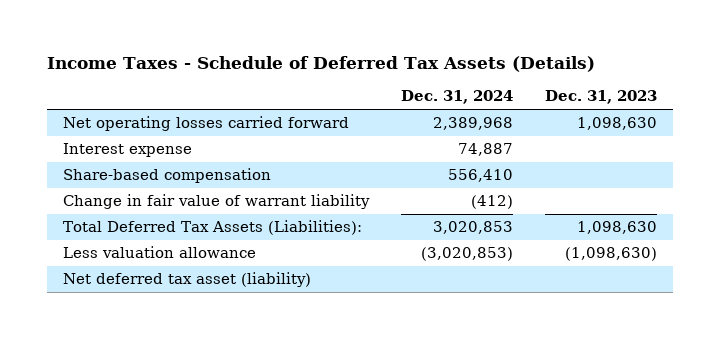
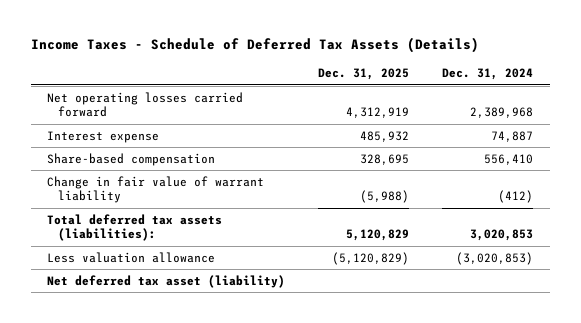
- | Dec. 31, 2024 | Dec. 31, 2023
+ | Dec. 31, 2025 | Dec. 31, 2024
- Total Deferred Tax Assets (Liabilities): | 3,020,853 | 1,098,630
+ Total deferred tax assets (liabilities): | 5,120,829 | 3,020,853

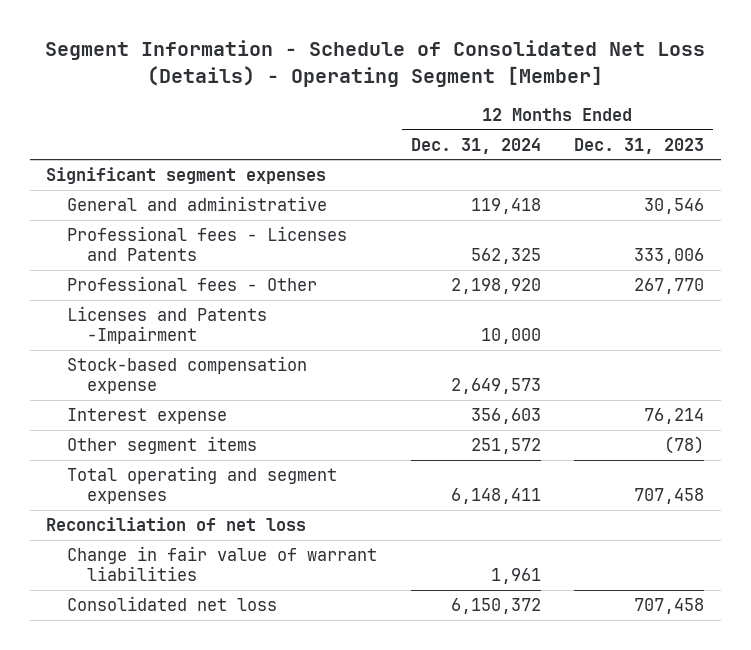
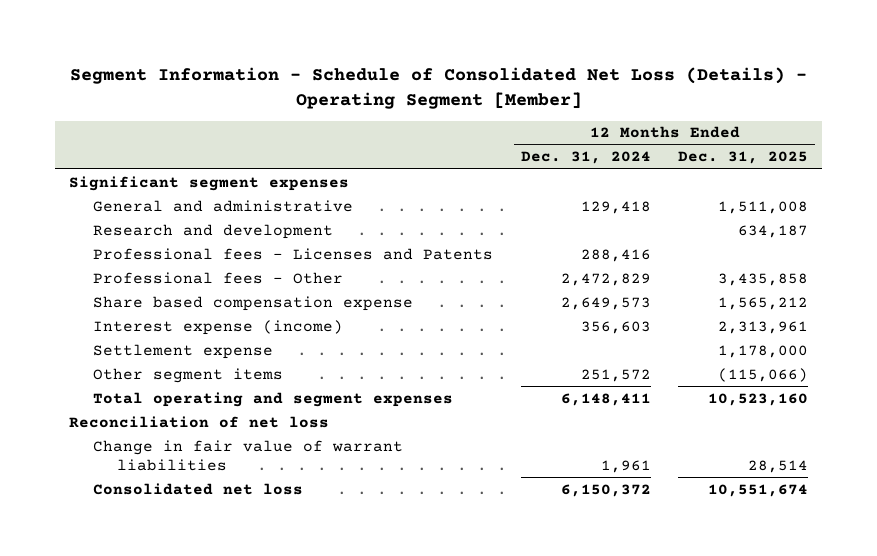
- | 12 Months Ended Dec. 31, 2024 | 12 Months Ended Dec. 31, 2023
+ | 12 Months Ended Dec. 31, 2024 | 12 Months Ended Dec. 31, 2025
- General and administrative | 119,418 | 30,546
- Professional fees - Licenses and Patents | 562,325 | 333,006
- Professional fees - Other | 2,198,920 | 267,770
- Licenses and Patents -Impairment | 10,000 |
- Stock-based compensation expense | 2,649,573 |
- Interest expense | 356,603 | 76,214
+ General and administrative | 129,418 | 1,511,008
+ Research and development | | 634,187
+ Professional fees - Licenses and Patents | 288,416 |
+ Professional fees - Other | 2,472,829 | 3,435,858
+ Share based compensation expense | 2,649,573 | 1,565,212
+ Interest expense (income) | 356,603 | 2,313,961
+ Settlement expense | | 1,178,000

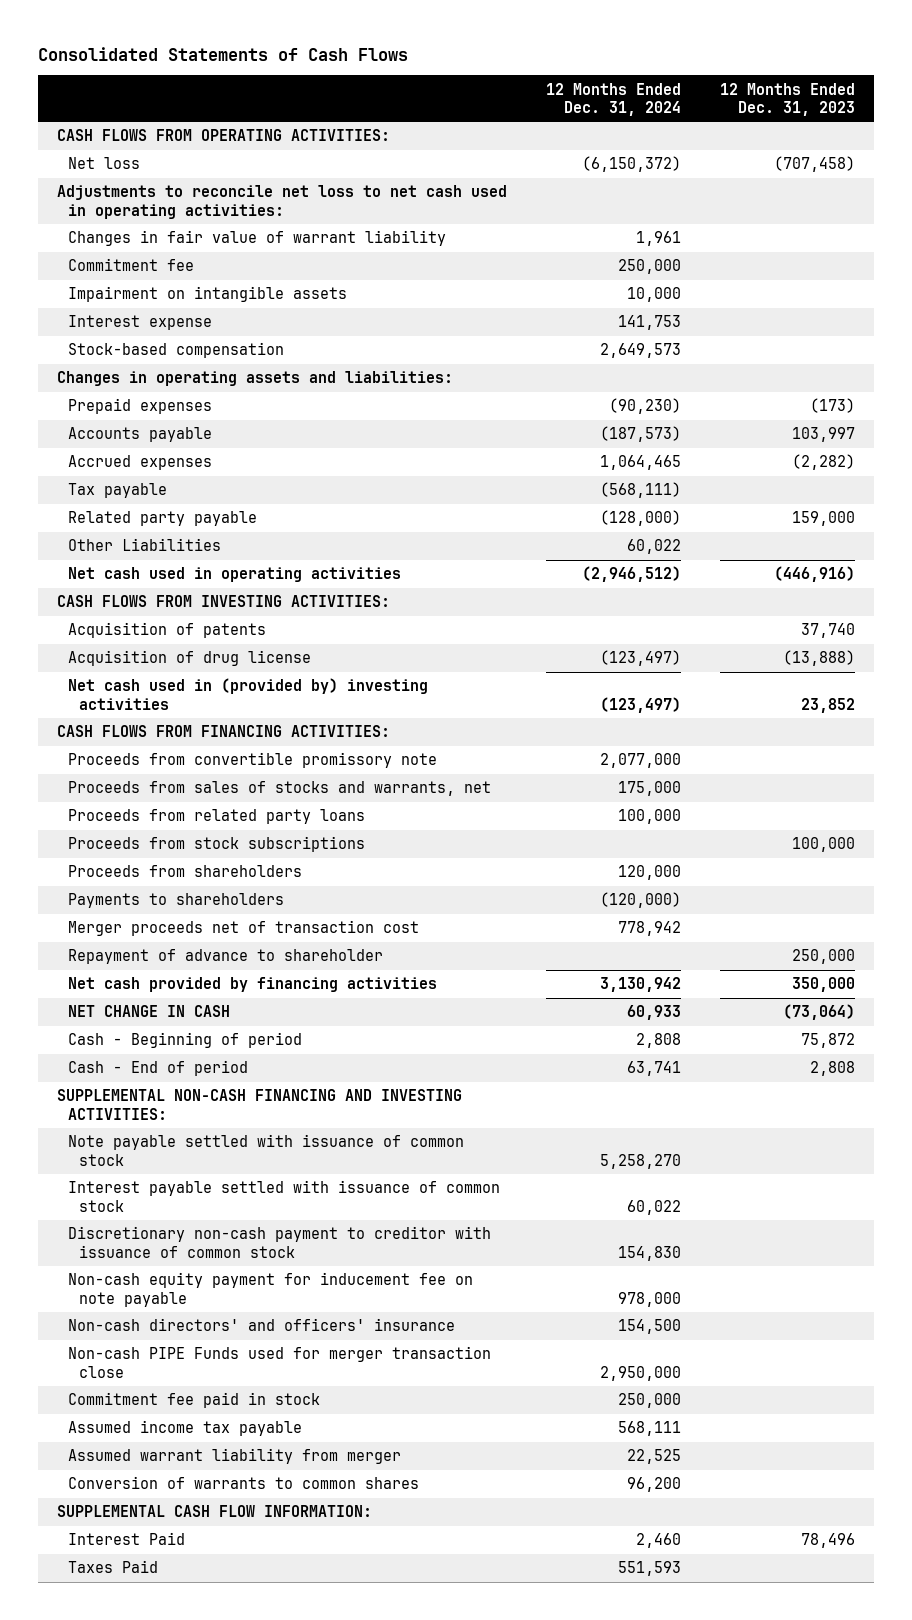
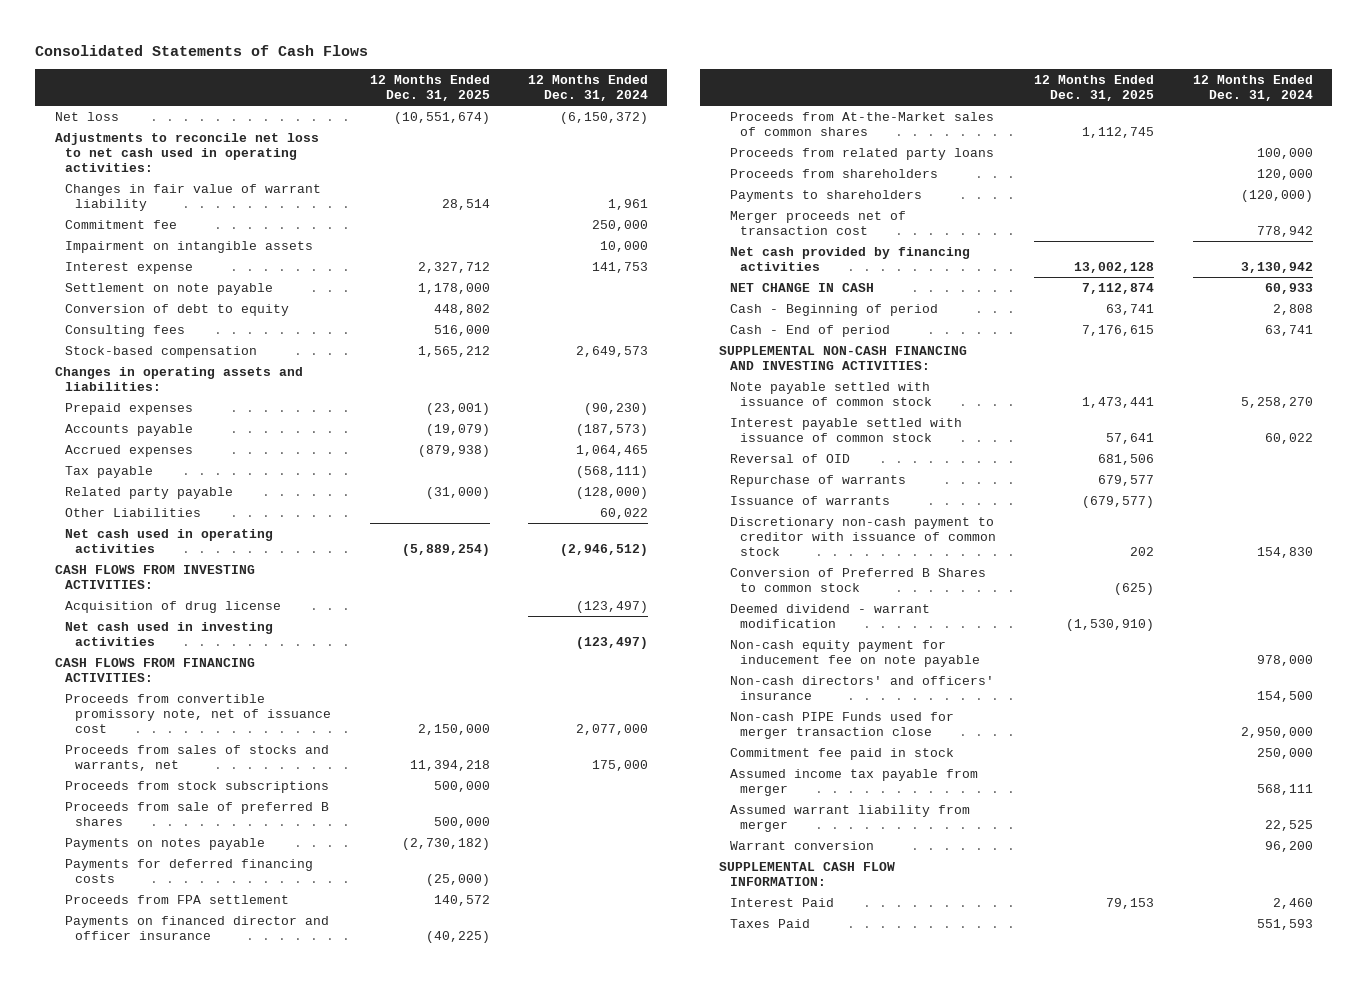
- | 12 Months Ended Dec. 31, 2024 | 12 Months Ended Dec. 31, 2023
+ | 12 Months Ended Dec. 31, 2025 | 12 Months Ended Dec. 31, 2024
- CASH FLOWS FROM OPERATING ACTIVITIES:
+ Settlement on note payable | 1,178,000 |
+ Conversion of debt to equity | 448,802 |
+ Consulting fees | 516,000 |
- Acquisition of patents | | 37,740
- Net cash used in (provided by) investing activities | (123,497) | 23,852
+ Net cash used in investing activities | | (123,497)
- Proceeds from convertible promissory note | 2,077,000 |
+ Proceeds from convertible promissory note, net of issuance cost | 2,150,000 | 2,077,000
+ Proceeds from sale of preferred B shares | 500,000 |
+ Payments on notes payable | (2,730,182) |
+ Payments for deferred financing costs | (25,000) |
+ Proceeds from FPA settlement | 140,572 |
+ Payments on financed director and officer insurance | (40,225) |
+ Proceeds from At-the-Market sales of common shares | 1,112,745 |
moved down: Proceeds from related party loans | | 100,000
- Repayment of advance to shareholder | | 250,000
+ Reversal of OID | 681,506 |
+ Repurchase of warrants | 679,577 |
+ Issuance of warrants | (679,577) |
+ Conversion of Preferred B Shares to common stock | (625) |
+ Deemed dividend - warrant modification | (1,530,910) |
- Assumed income tax payable | 568,111 |
+ Assumed income tax payable from merger | | 568,111
- Conversion of warrants to common shares | 96,200 |
+ Warrant conversion | | 96,200

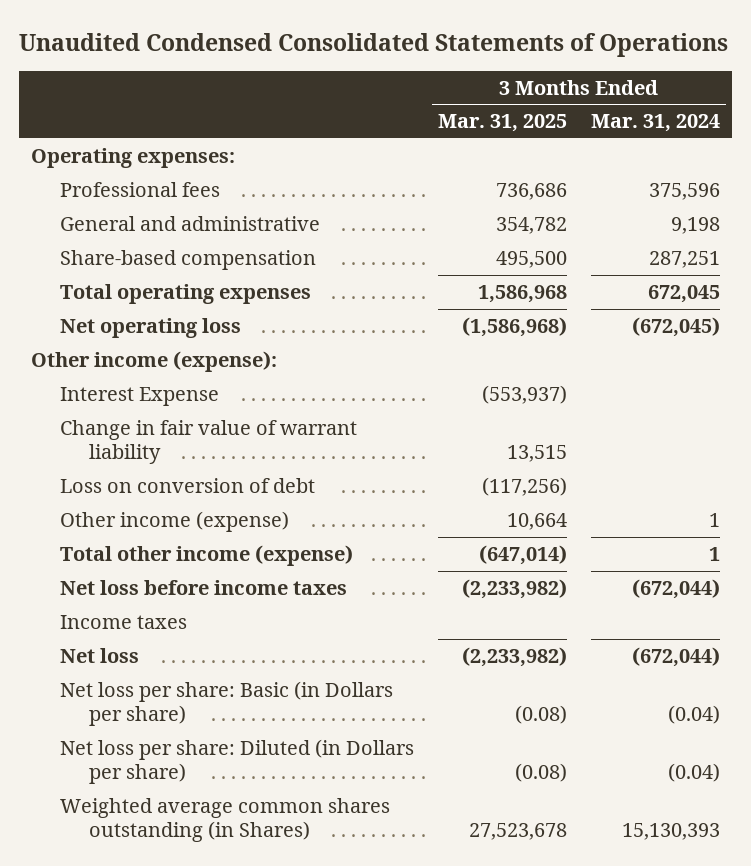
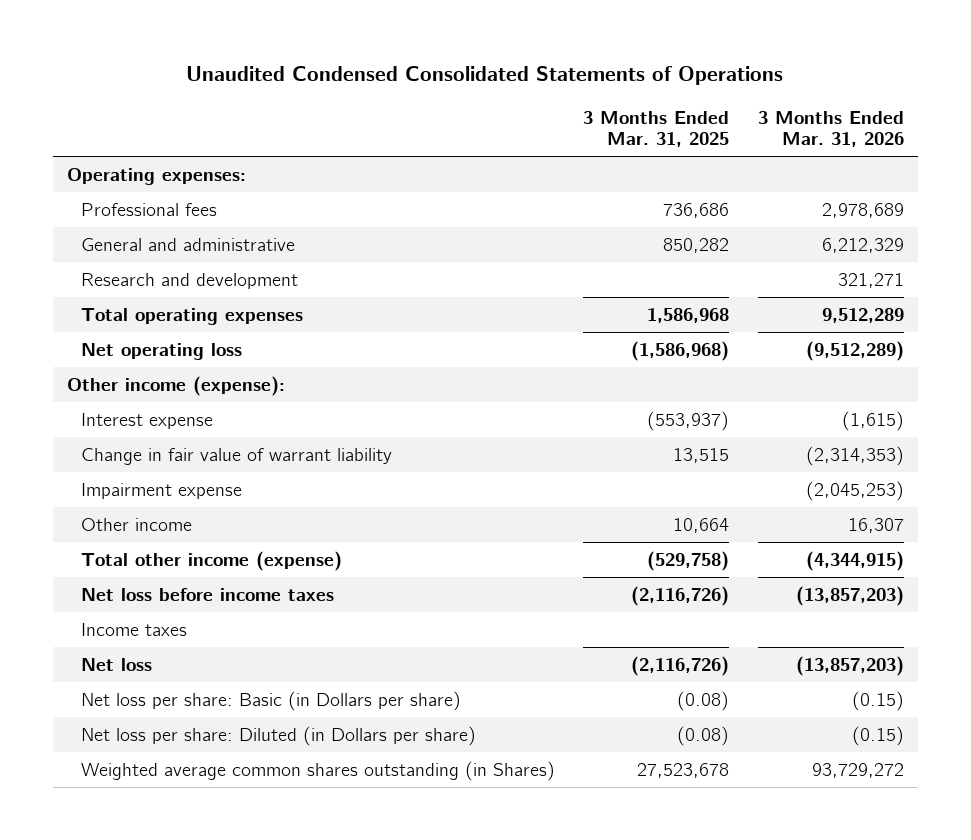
- | 3 Months Ended Mar. 31, 2025 | 3 Months Ended Mar. 31, 2024
+ | 3 Months Ended Mar. 31, 2025 | 3 Months Ended Mar. 31, 2026
- General and administrative | 354,782 | 9,198
- Share-based compensation | 495,500 | 287,251
+ General and administrative | 850,282 | 6,212,329
+ Research and development | | 321,271
- Interest Expense | (553,937) |
+ Interest expense | (553,937) | (1,615)
- Loss on conversion of debt | (117,256) |
- Other income (expense) | 10,664 | 1
- Total other income (expense) | (647,014) | 1
- Net loss before income taxes | (2,233,982) | (672,044)
+ Impairment expense | | (2,045,253)
+ Other income | 10,664 | 16,307
+ Total other income (expense) | (529,758) | (4,344,915)
+ Net loss before income taxes | (2,116,726) | (13,857,203)
- Net loss | (2,233,982) | (672,044)
+ Net loss | (2,116,726) | (13,857,203)

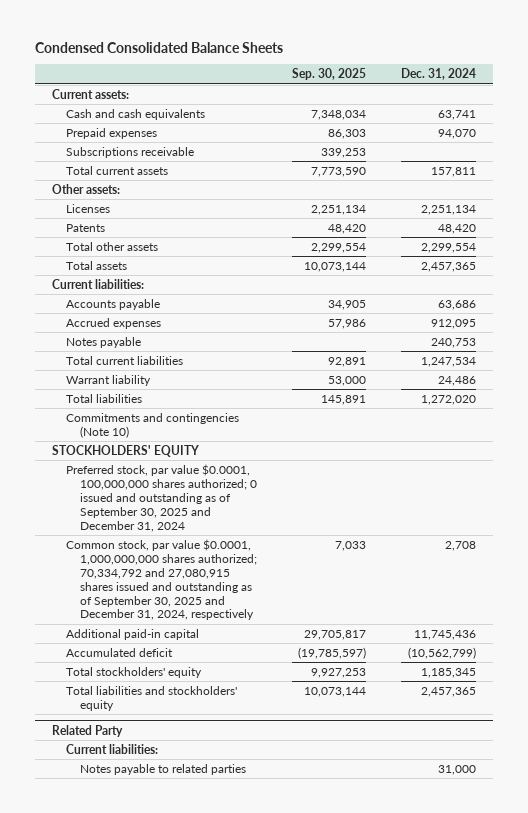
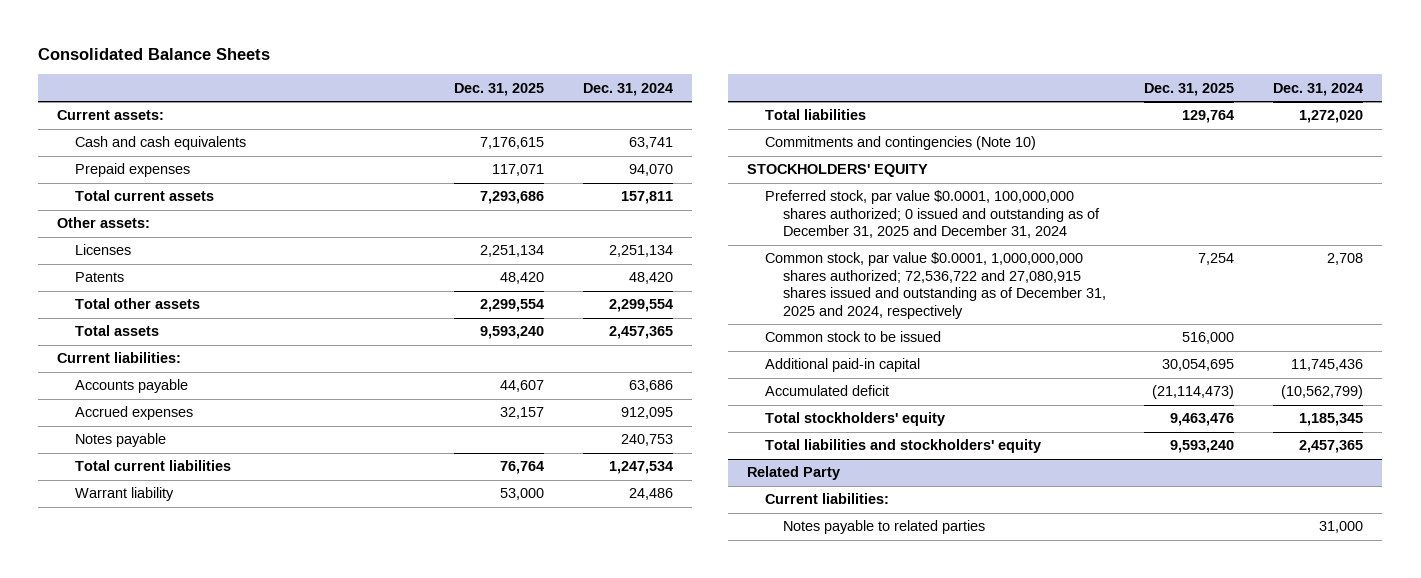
- Condensed Consolidated Balance Sheets
+ Consolidated Balance Sheets
- | Sep. 30, 2025 | Dec. 31, 2024
+ | Dec. 31, 2025 | Dec. 31, 2024
- Subscriptions receivable | 339,253 |
- Preferred stock, par value $0.0001, 100,000,000 shares authorized; 0 issued and outstanding as of September 30, 2025 and December 31, 2024
- Common stock, par value $0.0001, 1,000,000,000 shares authorized; 70,334,792 and 27,080,915 shares issued and outstanding as of September 30, 2025 and December 31, 2024, respectively | 7,033 | 2,708
+ Preferred stock, par value $0.0001, 100,000,000 shares authorized; 0 issued and outstanding as of December 31, 2025 and December 31, 2024
+ Common stock, par value $0.0001, 1,000,000,000 shares authorized; 72,536,722 and 27,080,915 shares issued and outstanding as of December 31, 2025 and 2024, respectively | 7,254 | 2,708
+ Common stock to be issued | 516,000 |

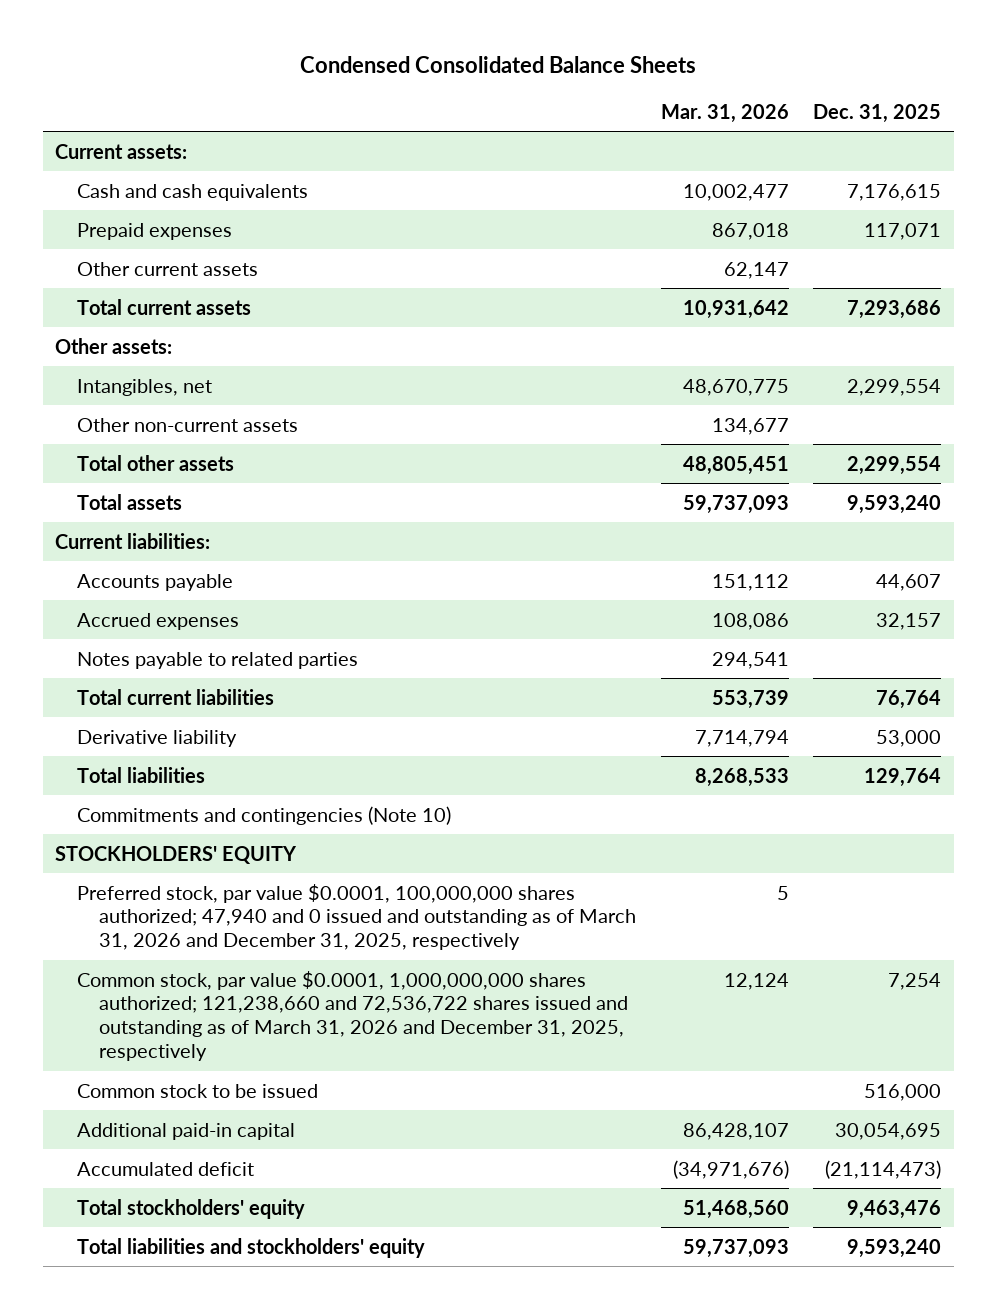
- Consolidated Balance Sheets
+ Condensed Consolidated Balance Sheets
- | Dec. 31, 2025 | Dec. 31, 2024
+ | Mar. 31, 2026 | Dec. 31, 2025
+ Other current assets | 62,147 |
- Licenses | 2,251,134 | 2,251,134
- Patents | 48,420 | 48,420
+ Intangibles, net | 48,670,775 | 2,299,554
+ Other non-current assets | 134,677 |
- Notes payable | | 240,753
+ Notes payable to related parties | 294,541 |
- Warrant liability | 53,000 | 24,486
+ Derivative liability | 7,714,794 | 53,000
- Preferred stock, par value $0.0001, 100,000,000 shares authorized; 0 issued and outstanding as of December 31, 2025 and December 31, 2024
- Common stock, par value $0.0001, 1,000,000,000 shares authorized; 72,536,722 and 27,080,915 shares issued and outstanding as of December 31, 2025 and 2024, respectively | 7,254 | 2,708
+ Preferred stock, par value $0.0001, 100,000,000 shares authorized; 47,940 and 0 issued and outstanding as of March 31, 2026 and December 31, 2025, respectively | 5 |
+ Common stock, par value $0.0001, 1,000,000,000 shares authorized; 121,238,660 and 72,536,722 shares issued and outstanding as of March 31, 2026 and December 31, 2025, respectively | 12,124 | 7,254
- Related Party
- Current liabilities:
- Notes payable to related parties | | 31,000

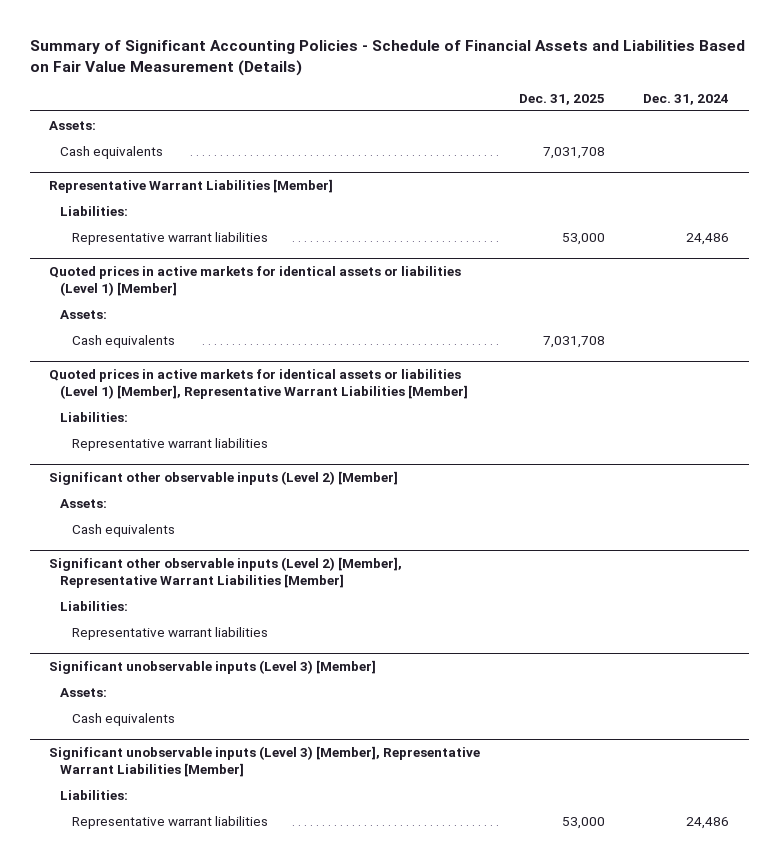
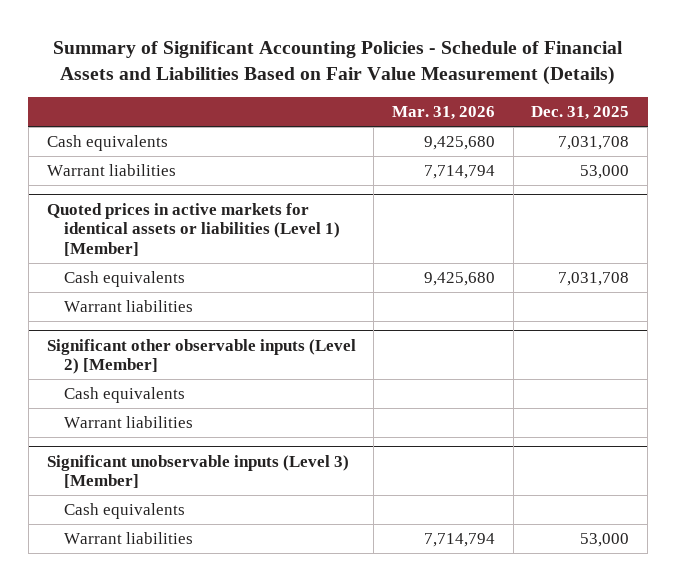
- | Dec. 31, 2025 | Dec. 31, 2024
+ | Mar. 31, 2026 | Dec. 31, 2025
- Assets:
- Representative Warrant Liabilities [Member]
- Liabilities:
- Representative warrant liabilities | 53,000 | 24,486
+ Warrant liabilities | 7,714,794 | 53,000
@ Quoted prices in active markets for identical assets or liabilities (Level 1) [Member]
- Assets:
- Quoted prices in active markets for identical assets or liabilities (Level 1) [Member], Representative Warrant Liabilities [Member]
- Liabilities:
- Representative warrant liabilities
@ Quoted prices in active markets for identical assets or liabilities (Level 1) [Member]
+ Warrant liabilities
@ Significant other observable inputs (Level 2) [Member]
- Assets:
- Significant other observable inputs (Level 2) [Member], Representative Warrant Liabilities [Member]
- Liabilities:
- Representative warrant liabilities
@ Significant other observable inputs (Level 2) [Member]
+ Warrant liabilities
@ Significant unobservable inputs (Level 3) [Member]
- Assets:
- Significant unobservable inputs (Level 3) [Member], Representative Warrant Liabilities [Member]
- Liabilities:
- Representative warrant liabilities | 53,000 | 24,486
@ Significant unobservable inputs (Level 3) [Member]
+ Warrant liabilities | 7,714,794 | 53,000

